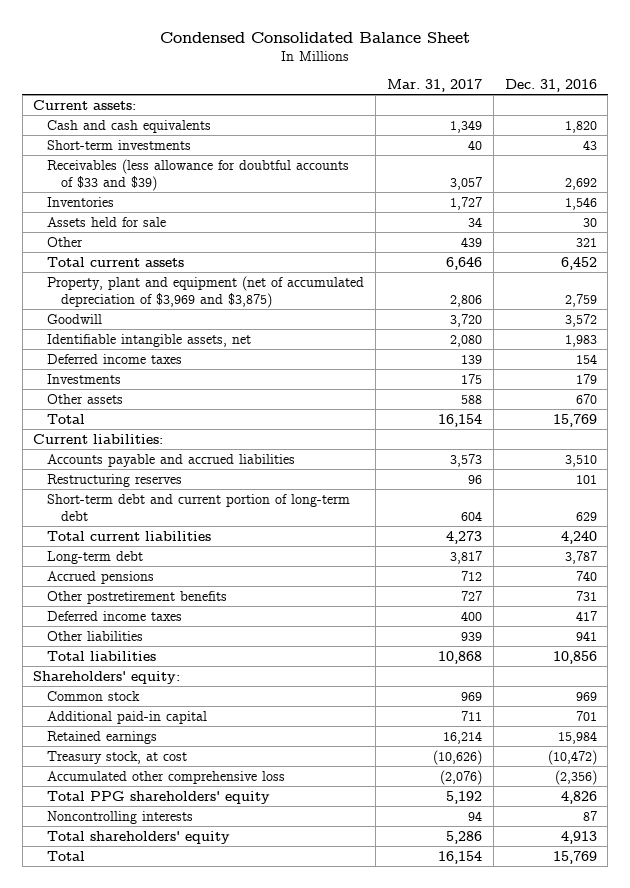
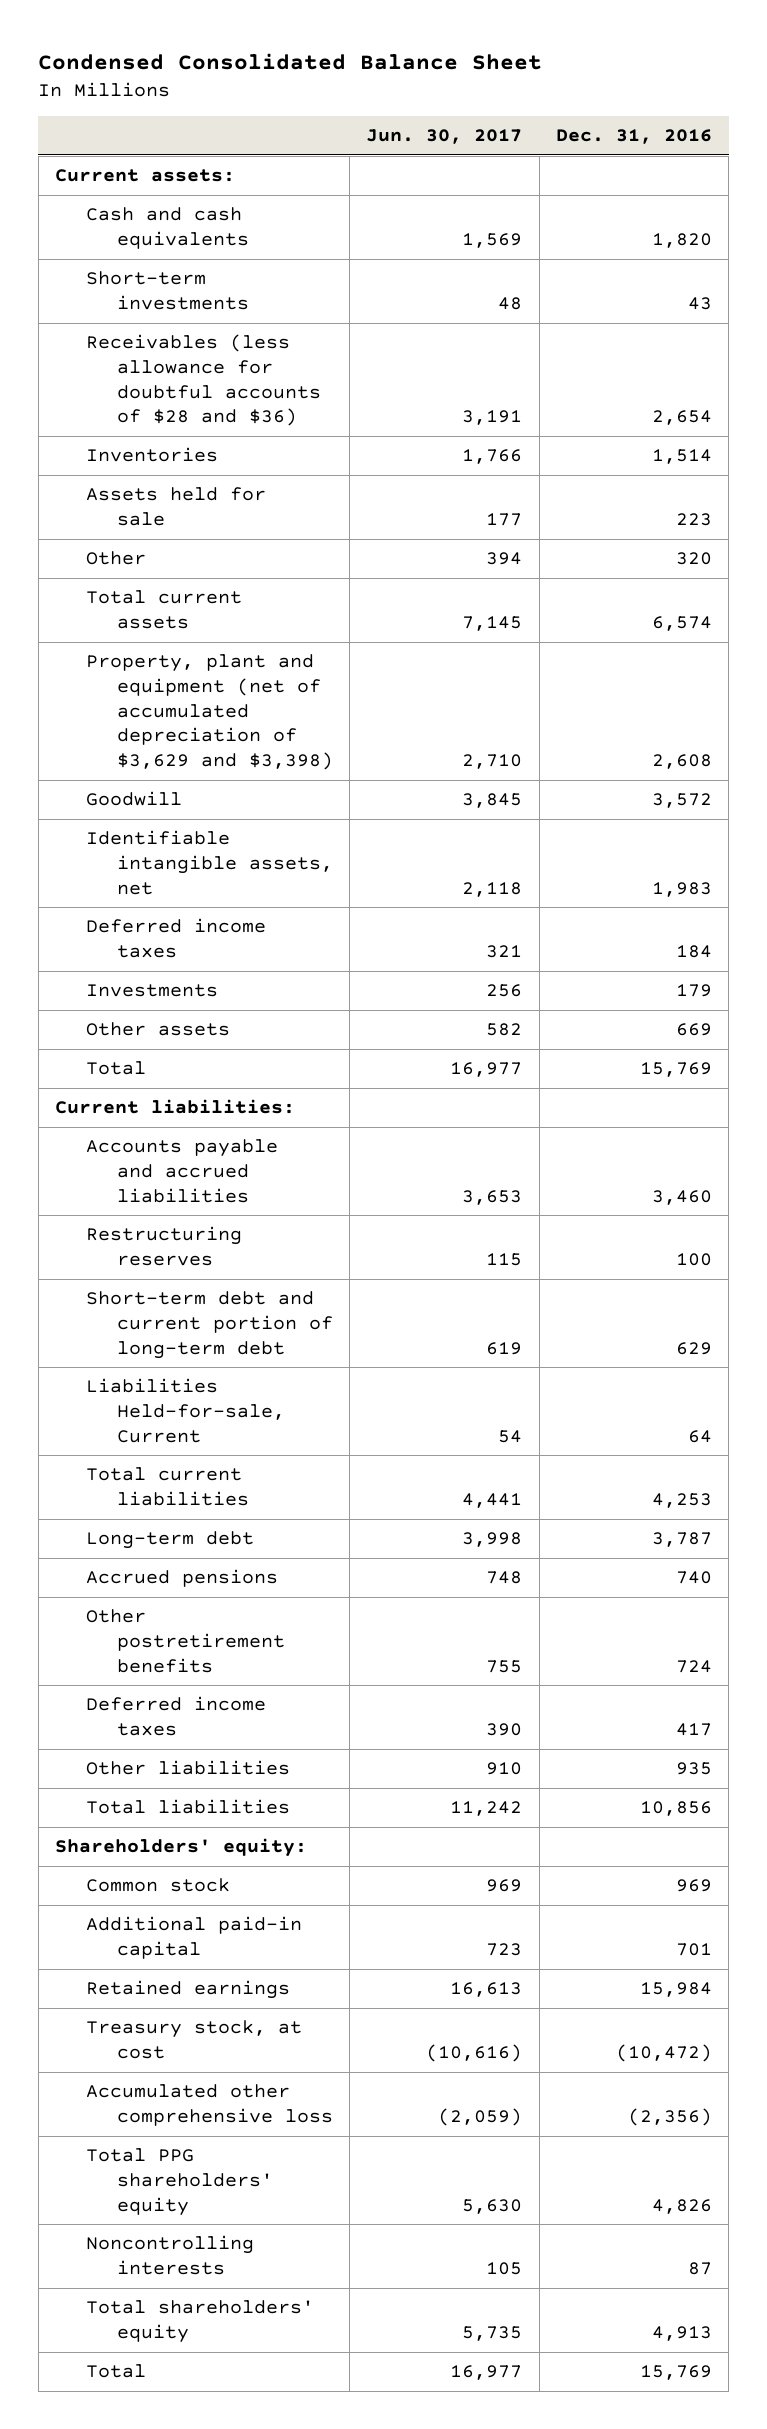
- | Mar. 31, 2017 | Dec. 31, 2016
+ | Jun. 30, 2017 | Dec. 31, 2016
- Receivables (less allowance for doubtful accounts of $33 and $39) | 3,057 | 2,692
- Inventories | 1,727 | 1,546
- Assets held for sale | 34 | 30
- Other | 439 | 321
- Total current assets | 6,646 | 6,452
- Property, plant and equipment (net of accumulated depreciation of $3,969 and $3,875) | 2,806 | 2,759
+ Receivables (less allowance for doubtful accounts of $28 and $36) | 3,191 | 2,654
+ Inventories | 1,766 | 1,514
+ Assets held for sale | 177 | 223
+ Other | 394 | 320
+ Total current assets | 7,145 | 6,574
+ Property, plant and equipment (net of accumulated depreciation of $3,629 and $3,398) | 2,710 | 2,608
- Deferred income taxes | 139 | 154
+ Deferred income taxes | 321 | 184
- Other assets | 588 | 670
+ Other assets | 582 | 669
- Accounts payable and accrued liabilities | 3,573 | 3,510
- Restructuring reserves | 96 | 101
+ Accounts payable and accrued liabilities | 3,653 | 3,460
+ Restructuring reserves | 115 | 100
- Total current liabilities | 4,273 | 4,240
+ Liabilities Held-for-sale, Current | 54 | 64
+ Total current liabilities | 4,441 | 4,253
- Other postretirement benefits | 727 | 731
+ Other postretirement benefits | 755 | 724
- Other liabilities | 939 | 941
+ Other liabilities | 910 | 935

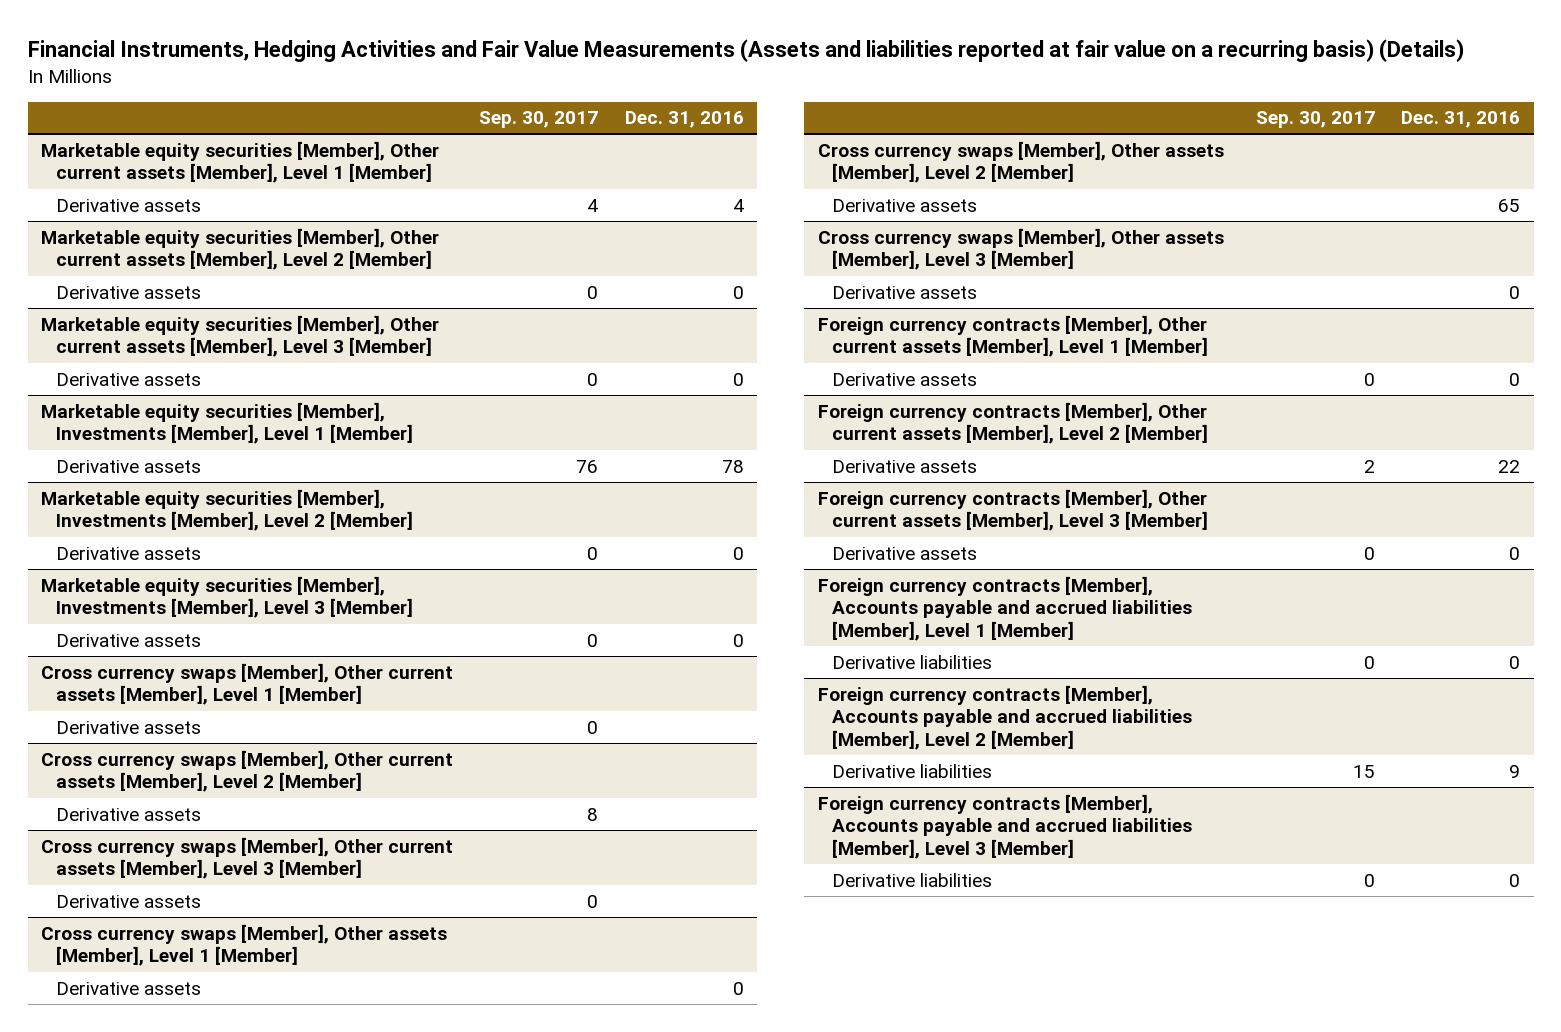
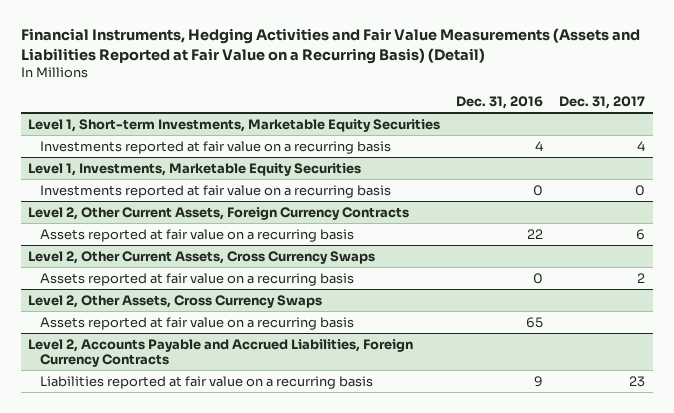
- Financial Instruments, Hedging Activities and Fair Value Measurements (Assets and liabilities reported at fair value on a recurring basis) (Details)
+ Financial Instruments, Hedging Activities and Fair Value Measurements (Assets and Liabilities Reported at Fair Value on a Recurring Basis) (Detail)
- | Sep. 30, 2017 | Dec. 31, 2016
+ | Dec. 31, 2016 | Dec. 31, 2017
- Marketable equity securities [Member], Other current assets [Member], Level 1 [Member]
- Derivative assets | 4 | 4
- Marketable equity securities [Member], Other current assets [Member], Level 2 [Member]
- Derivative assets | 0 | 0
- Marketable equity securities [Member], Other current assets [Member], Level 3 [Member]
- Derivative assets | 0 | 0
- Marketable equity securities [Member], Investments [Member], Level 1 [Member]
- Derivative assets | 76 | 78
- Marketable equity securities [Member], Investments [Member], Level 2 [Member]
- Derivative assets | 0 | 0
- Marketable equity securities [Member], Investments [Member], Level 3 [Member]
- Derivative assets | 0 | 0
- Cross currency swaps [Member], Other current assets [Member], Level 1 [Member]
- Derivative assets | 0 |
- Cross currency swaps [Member], Other current assets [Member], Level 2 [Member]
- Derivative assets | 8 |
- Cross currency swaps [Member], Other current assets [Member], Level 3 [Member]
- Derivative assets | 0 |
- Cross currency swaps [Member], Other assets [Member], Level 1 [Member]
- Derivative assets | | 0
- Cross currency swaps [Member], Other assets [Member], Level 2 [Member]
- Derivative assets | | 65
- Cross currency swaps [Member], Other assets [Member], Level 3 [Member]
- Derivative assets | | 0
- Foreign currency contracts [Member], Other current assets [Member], Level 1 [Member]
- Derivative assets | 0 | 0
- Foreign currency contracts [Member], Other current assets [Member], Level 2 [Member]
- Derivative assets | 2 | 22
- Foreign currency contracts [Member], Other current assets [Member], Level 3 [Member]
- Derivative assets | 0 | 0
- Foreign currency contracts [Member], Accounts payable and accrued liabilities [Member], Level 1 [Member]
- Derivative liabilities | 0 | 0
- Foreign currency contracts [Member], Accounts payable and accrued liabilities [Member], Level 2 [Member]
- Derivative liabilities | 15 | 9
- Foreign currency contracts [Member], Accounts payable and accrued liabilities [Member], Level 3 [Member]
- Derivative liabilities | 0 | 0
+ Level 1, Short-term Investments, Marketable Equity Securities
+ Investments reported at fair value on a recurring basis | 4 | 4
+ Level 1, Investments, Marketable Equity Securities
+ Investments reported at fair value on a recurring basis | 0 | 0
+ Level 2, Other Current Assets, Foreign Currency Contracts
+ Assets reported at fair value on a recurring basis | 22 | 6
+ Level 2, Other Current Assets, Cross Currency Swaps
+ Assets reported at fair value on a recurring basis | 0 | 2
+ Level 2, Other Assets, Cross Currency Swaps
+ Assets reported at fair value on a recurring basis | 65 |
+ Level 2, Accounts Payable and Accrued Liabilities, Foreign Currency Contracts
+ Liabilities reported at fair value on a recurring basis | 9 | 23

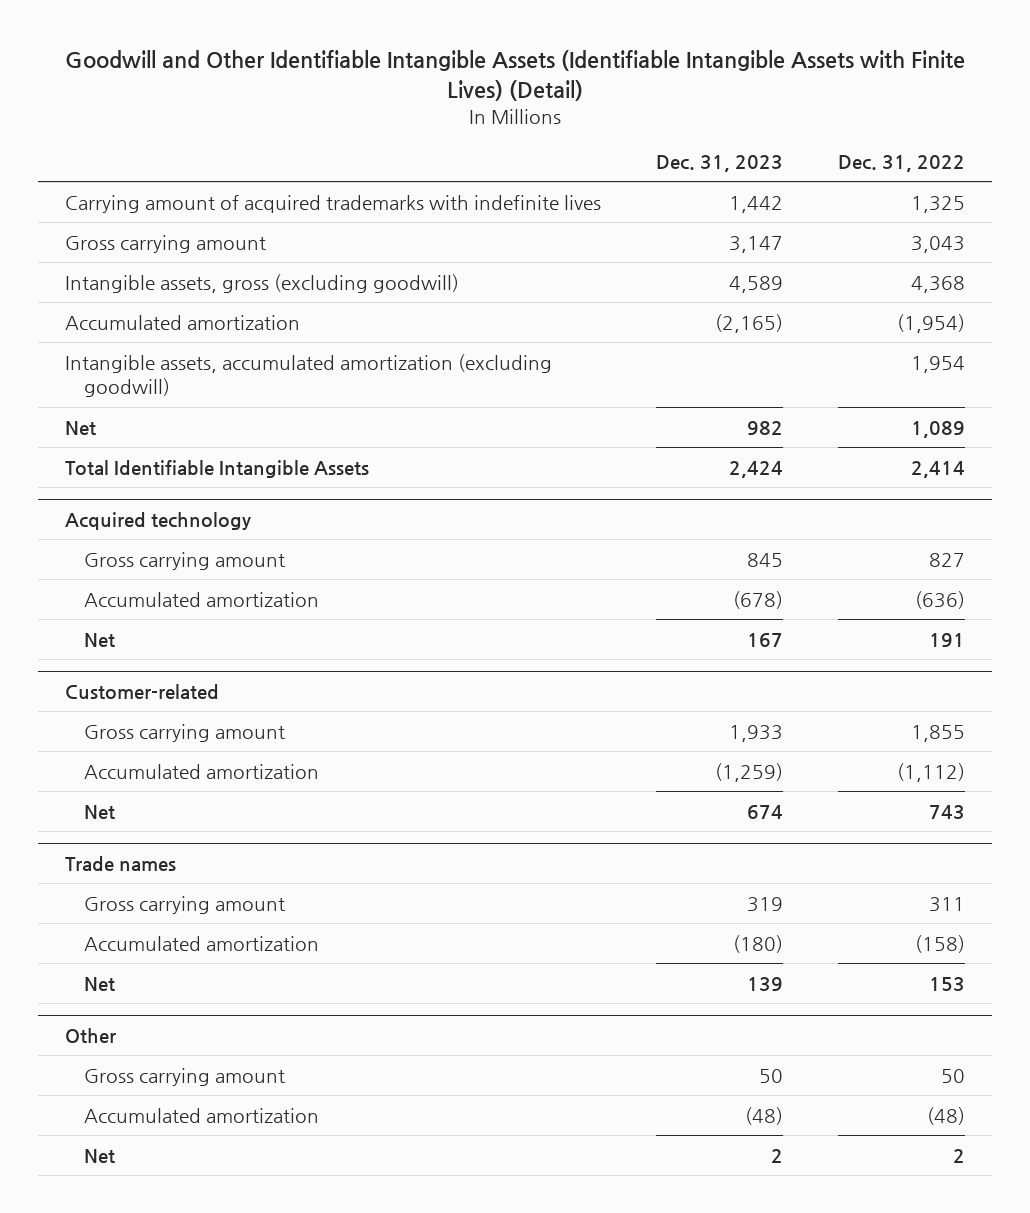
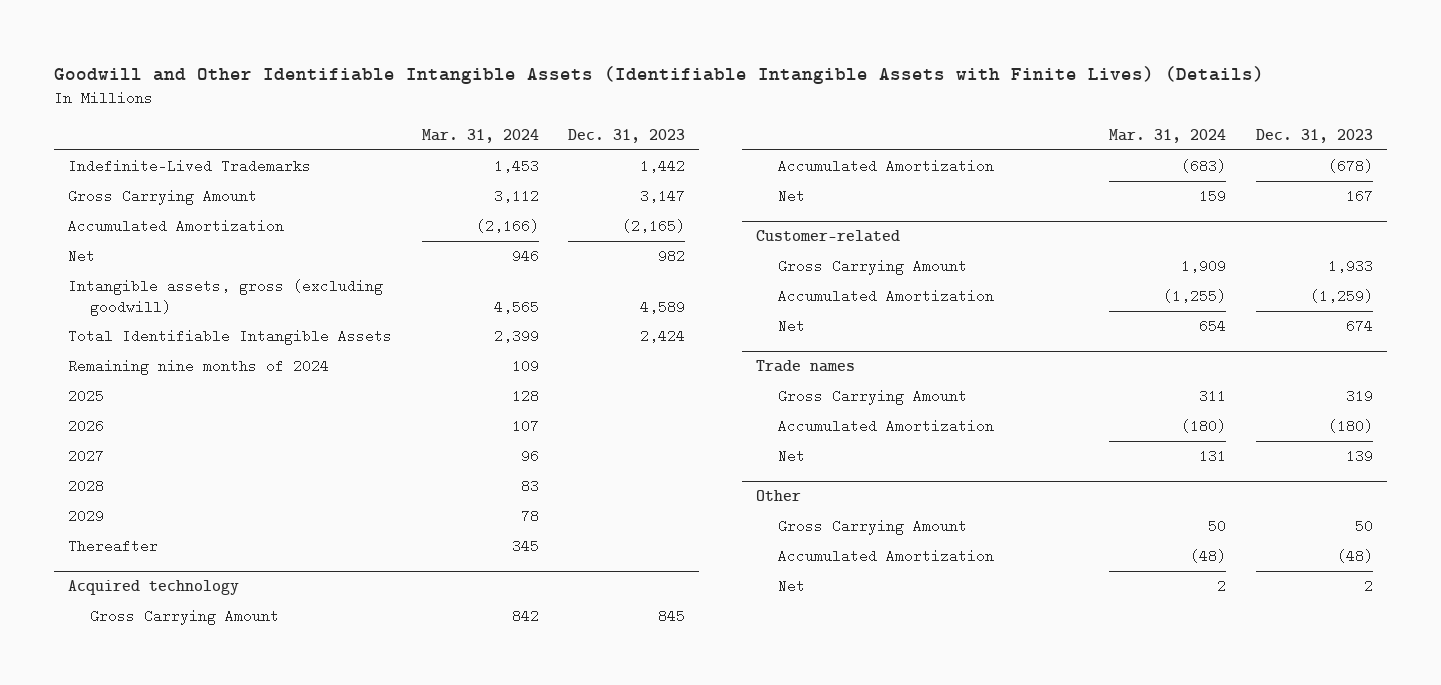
- Goodwill and Other Identifiable Intangible Assets (Identifiable Intangible Assets with Finite Lives) (Detail)
+ Goodwill and Other Identifiable Intangible Assets (Identifiable Intangible Assets with Finite Lives) (Details)
- | Dec. 31, 2023 | Dec. 31, 2022
+ | Mar. 31, 2024 | Dec. 31, 2023
- Carrying amount of acquired trademarks with indefinite lives | 1,442 | 1,325
- Gross carrying amount | 3,147 | 3,043
- Accumulated amortization | (2,165) | (1,954)
- Intangible assets, accumulated amortization (excluding goodwill) | | 1,954
+ Indefinite-Lived Trademarks | 1,453 | 1,442
+ Gross Carrying Amount | 3,112 | 3,147
+ Accumulated Amortization | (2,166) | (2,165)
moved down: Intangible assets, gross (excluding goodwill) | 4,565 | 4,589
+ Remaining nine months of 2024 | 109 |
+ 2025 | 128 |
+ 2026 | 107 |
+ 2027 | 96 |
+ 2028 | 83 |
+ 2029 | 78 |
+ Thereafter | 345 |
@ Acquired technology
- Gross carrying amount | 845 | 827
- Accumulated amortization | (678) | (636)
+ Gross Carrying Amount | 842 | 845
+ Accumulated Amortization | (683) | (678)
@ Customer-related
- Gross carrying amount | 1,933 | 1,855
- Accumulated amortization | (1,259) | (1,112)
+ Gross Carrying Amount | 1,909 | 1,933
+ Accumulated Amortization | (1,255) | (1,259)
@ Trade names
- Gross carrying amount | 319 | 311
- Accumulated amortization | (180) | (158)
+ Gross Carrying Amount | 311 | 319
+ Accumulated Amortization | (180) | (180)
@ Other
- Gross carrying amount | 50 | 50
- Accumulated amortization | (48) | (48)
+ Gross Carrying Amount | 50 | 50
+ Accumulated Amortization | (48) | (48)

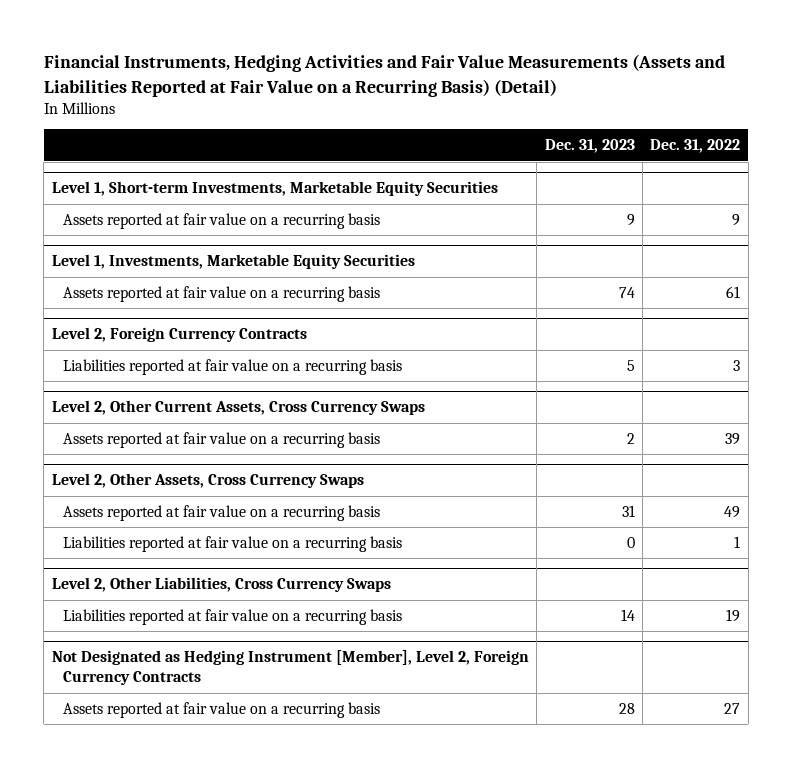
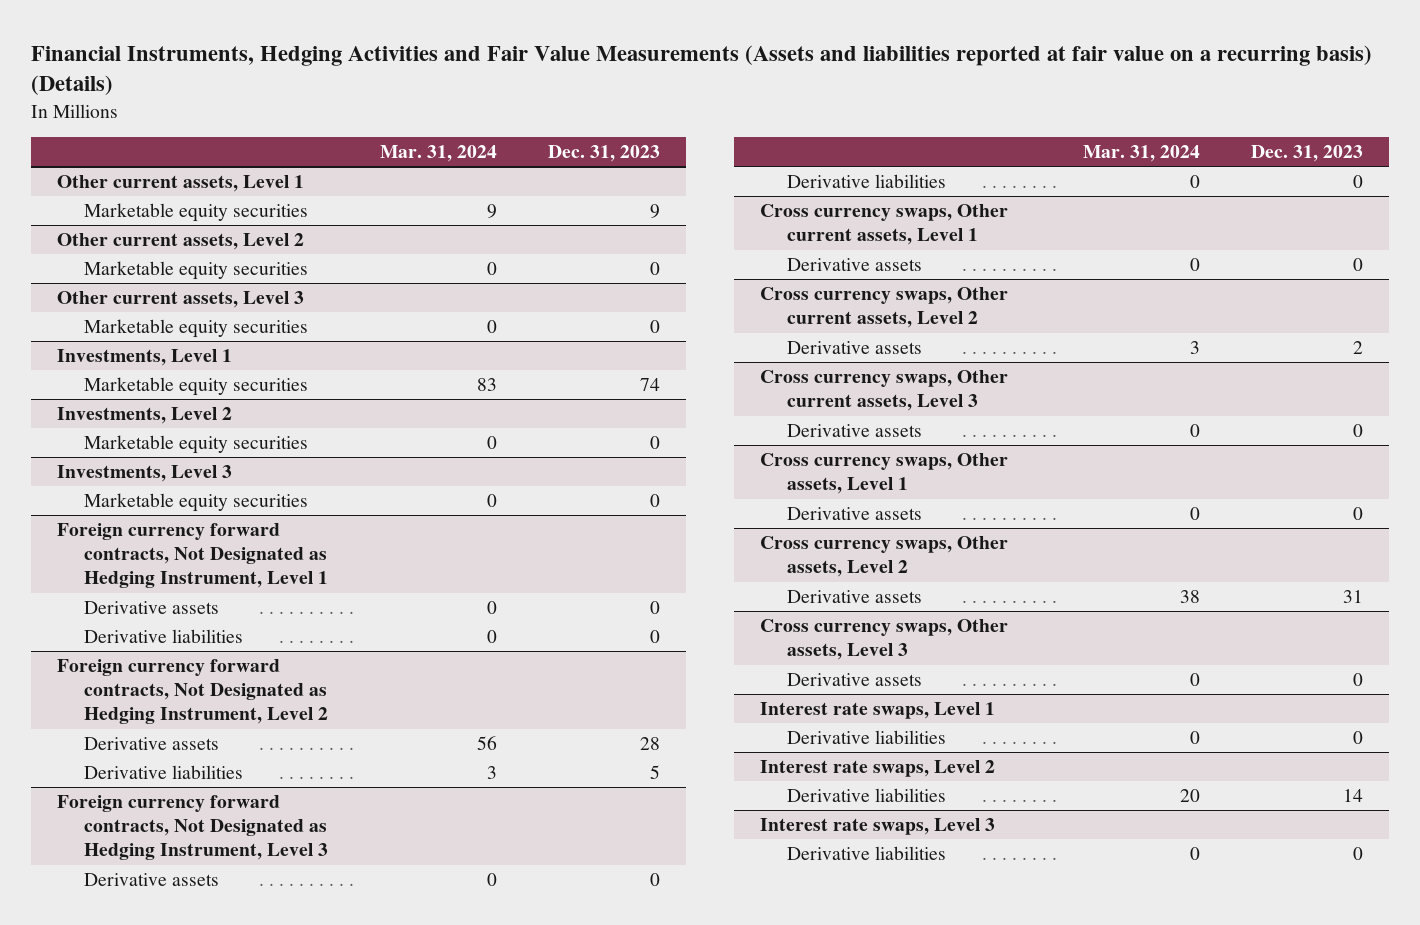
- Financial Instruments, Hedging Activities and Fair Value Measurements (Assets and Liabilities Reported at Fair Value on a Recurring Basis) (Detail)
+ Financial Instruments, Hedging Activities and Fair Value Measurements (Assets and liabilities reported at fair value on a recurring basis) (Details)
- | Dec. 31, 2023 | Dec. 31, 2022
+ | Mar. 31, 2024 | Dec. 31, 2023
- Level 1, Short-term Investments, Marketable Equity Securities
- Assets reported at fair value on a recurring basis | 9 | 9
- Level 1, Investments, Marketable Equity Securities
- Assets reported at fair value on a recurring basis | 74 | 61
- Level 2, Foreign Currency Contracts
- Liabilities reported at fair value on a recurring basis | 5 | 3
- Level 2, Other Current Assets, Cross Currency Swaps
- Assets reported at fair value on a recurring basis | 2 | 39
- Level 2, Other Assets, Cross Currency Swaps
- Assets reported at fair value on a recurring basis | 31 | 49
- Liabilities reported at fair value on a recurring basis | 0 | 1
- Level 2, Other Liabilities, Cross Currency Swaps
- Liabilities reported at fair value on a recurring basis | 14 | 19
- Not Designated as Hedging Instrument [Member], Level 2, Foreign Currency Contracts
- Assets reported at fair value on a recurring basis | 28 | 27
+ Other current assets, Level 1
+ Marketable equity securities | 9 | 9
+ Other current assets, Level 2
+ Marketable equity securities | 0 | 0
+ Other current assets, Level 3
+ Marketable equity securities | 0 | 0
+ Investments, Level 1
+ Marketable equity securities | 83 | 74
+ Investments, Level 2
+ Marketable equity securities | 0 | 0
+ Investments, Level 3
+ Marketable equity securities | 0 | 0
+ Foreign currency forward contracts, Not Designated as Hedging Instrument, Level 1
+ Derivative assets | 0 | 0
+ Derivative liabilities | 0 | 0
+ Foreign currency forward contracts, Not Designated as Hedging Instrument, Level 2
+ Derivative assets | 56 | 28
+ Derivative liabilities | 3 | 5
+ Foreign currency forward contracts, Not Designated as Hedging Instrument, Level 3
+ Derivative assets | 0 | 0
+ Derivative liabilities | 0 | 0
+ Cross currency swaps, Other current assets, Level 1
+ Derivative assets | 0 | 0
+ Cross currency swaps, Other current assets, Level 2
+ Derivative assets | 3 | 2
+ Cross currency swaps, Other current assets, Level 3
+ Derivative assets | 0 | 0
+ Cross currency swaps, Other assets, Level 1
+ Derivative assets | 0 | 0
+ Cross currency swaps, Other assets, Level 2
+ Derivative assets | 38 | 31
+ Cross currency swaps, Other assets, Level 3
+ Derivative assets | 0 | 0
+ Interest rate swaps, Level 1
+ Derivative liabilities | 0 | 0
+ Interest rate swaps, Level 2
+ Derivative liabilities | 20 | 14
+ Interest rate swaps, Level 3
+ Derivative liabilities | 0 | 0

